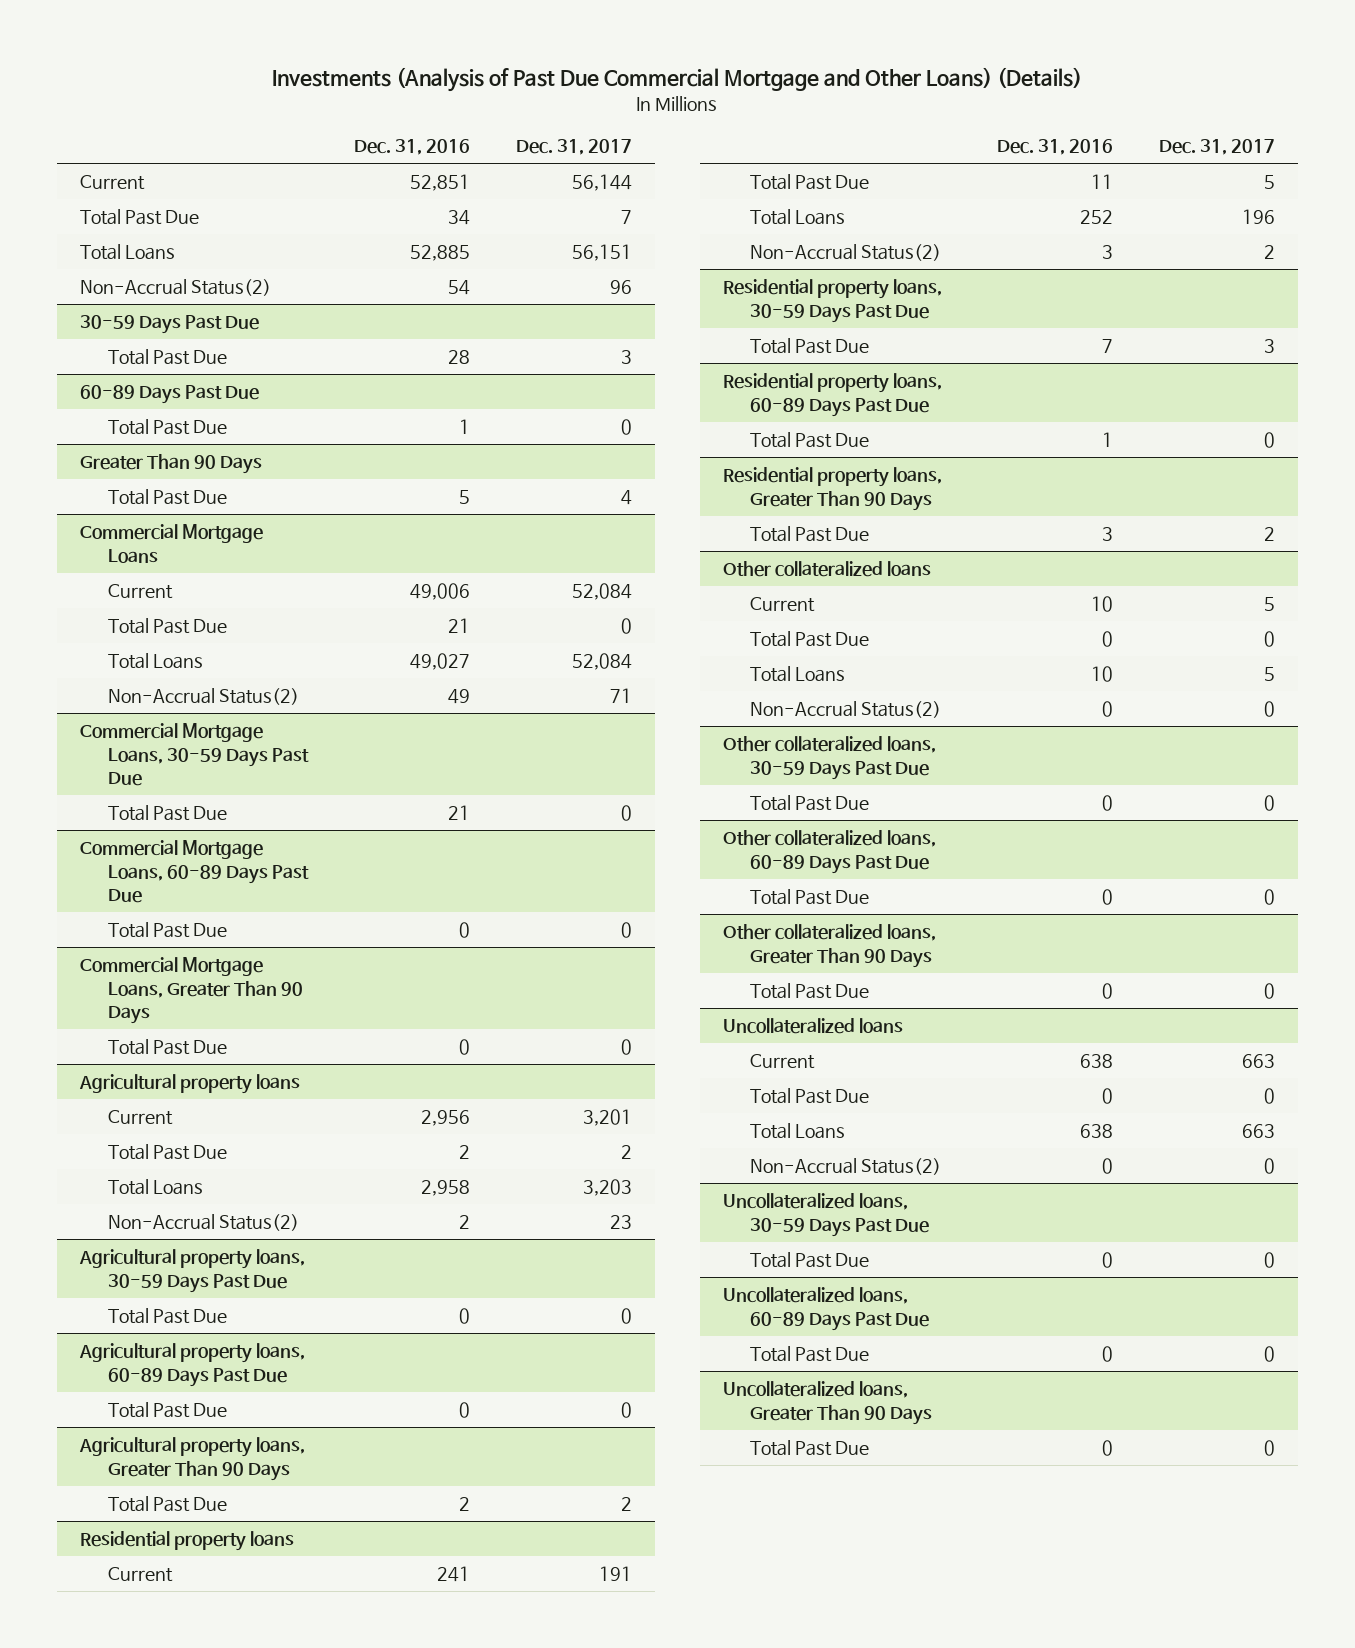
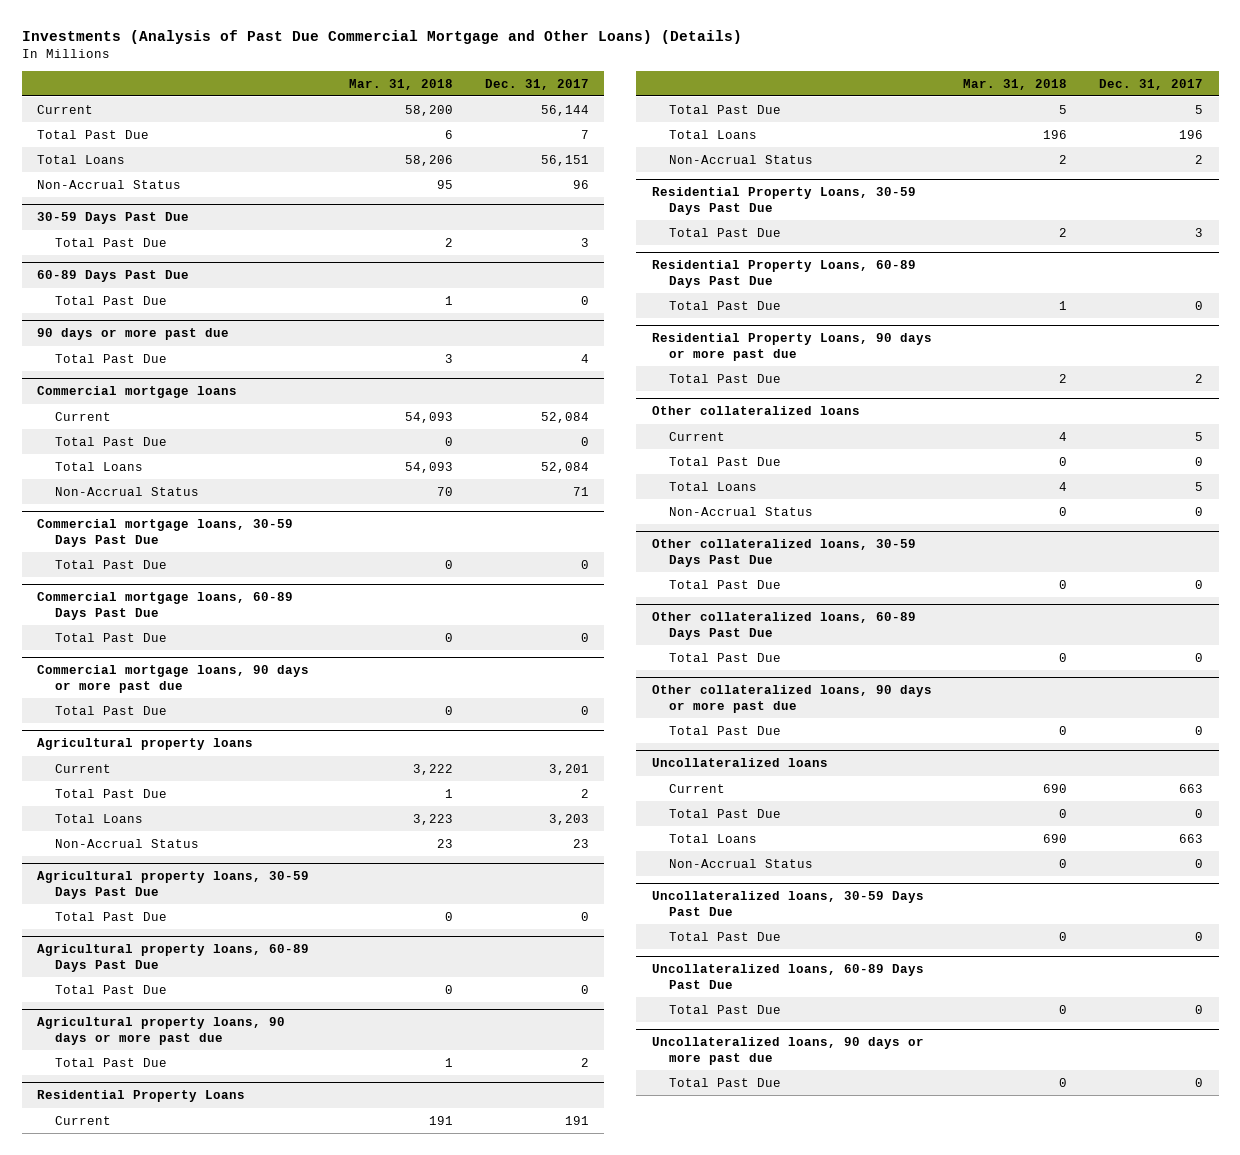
- | Dec. 31, 2016 | Dec. 31, 2017
+ | Mar. 31, 2018 | Dec. 31, 2017
- Non-Accrual Status(2) | 54 | 96
+ Non-Accrual Status | 95 | 96
- Greater Than 90 Days
+ 90 days or more past due
- Commercial Mortgage Loans
+ Commercial mortgage loans
- Non-Accrual Status(2) | 49 | 71
- Commercial Mortgage Loans, 30-59 Days Past Due
+ Non-Accrual Status | 70 | 71
+ Commercial mortgage loans, 30-59 Days Past Due
- Commercial Mortgage Loans, 60-89 Days Past Due
+ Commercial mortgage loans, 60-89 Days Past Due
- Commercial Mortgage Loans, Greater Than 90 Days
+ Commercial mortgage loans, 90 days or more past due
@ Agricultural property loans
- Non-Accrual Status(2) | 2 | 23
+ Non-Accrual Status | 23 | 23
- Agricultural property loans, Greater Than 90 Days
+ Agricultural property loans, 90 days or more past due
- Residential property loans
+ Residential Property Loans
- Non-Accrual Status(2) | 3 | 2
- Residential property loans, 30-59 Days Past Due
+ Non-Accrual Status | 2 | 2
+ Residential Property Loans, 30-59 Days Past Due
- Residential property loans, 60-89 Days Past Due
+ Residential Property Loans, 60-89 Days Past Due
- Residential property loans, Greater Than 90 Days
+ Residential Property Loans, 90 days or more past due
@ Other collateralized loans
- Non-Accrual Status(2) | 0 | 0
+ Non-Accrual Status | 0 | 0
- Other collateralized loans, Greater Than 90 Days
+ Other collateralized loans, 90 days or more past due
@ Uncollateralized loans
- Non-Accrual Status(2) | 0 | 0
+ Non-Accrual Status | 0 | 0
- Uncollateralized loans, Greater Than 90 Days
+ Uncollateralized loans, 90 days or more past due

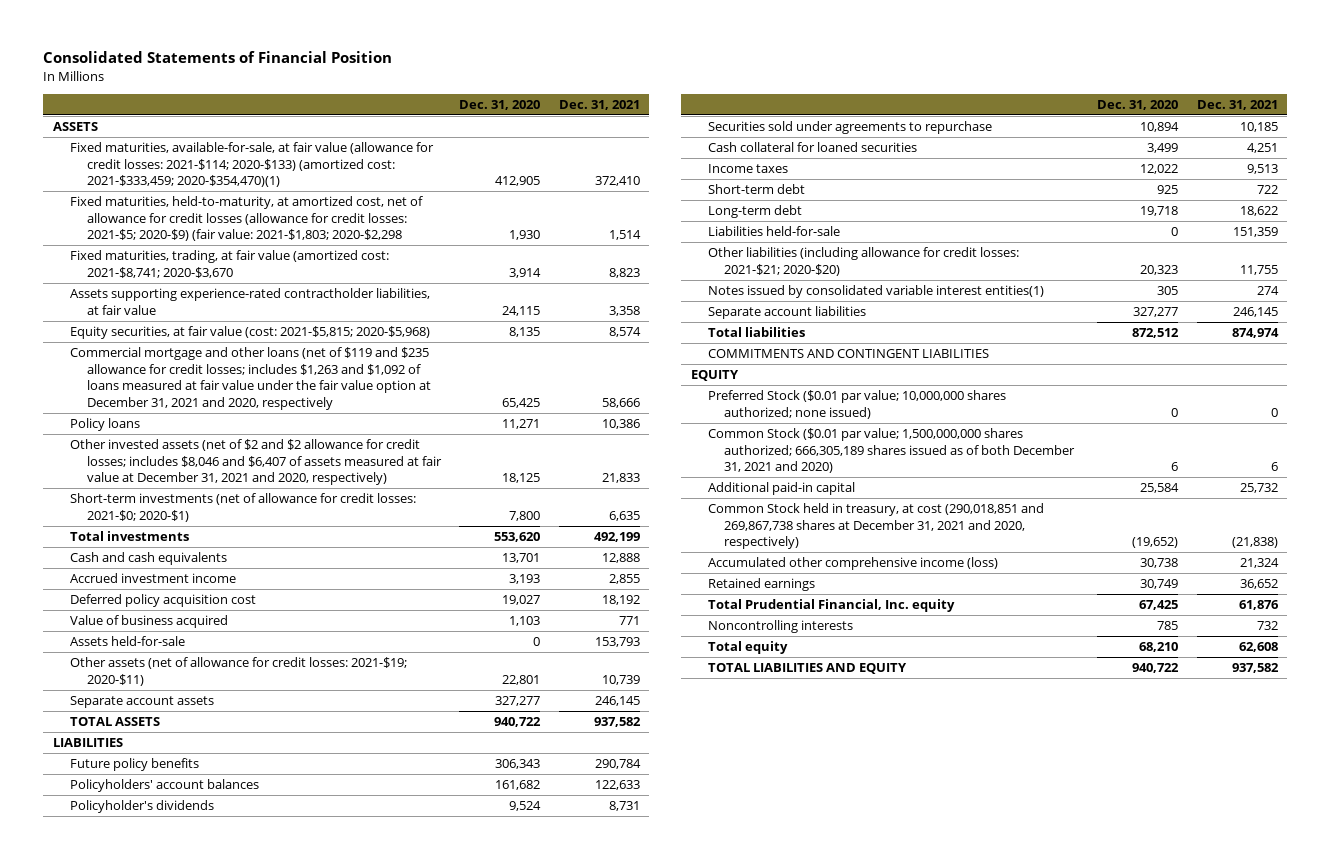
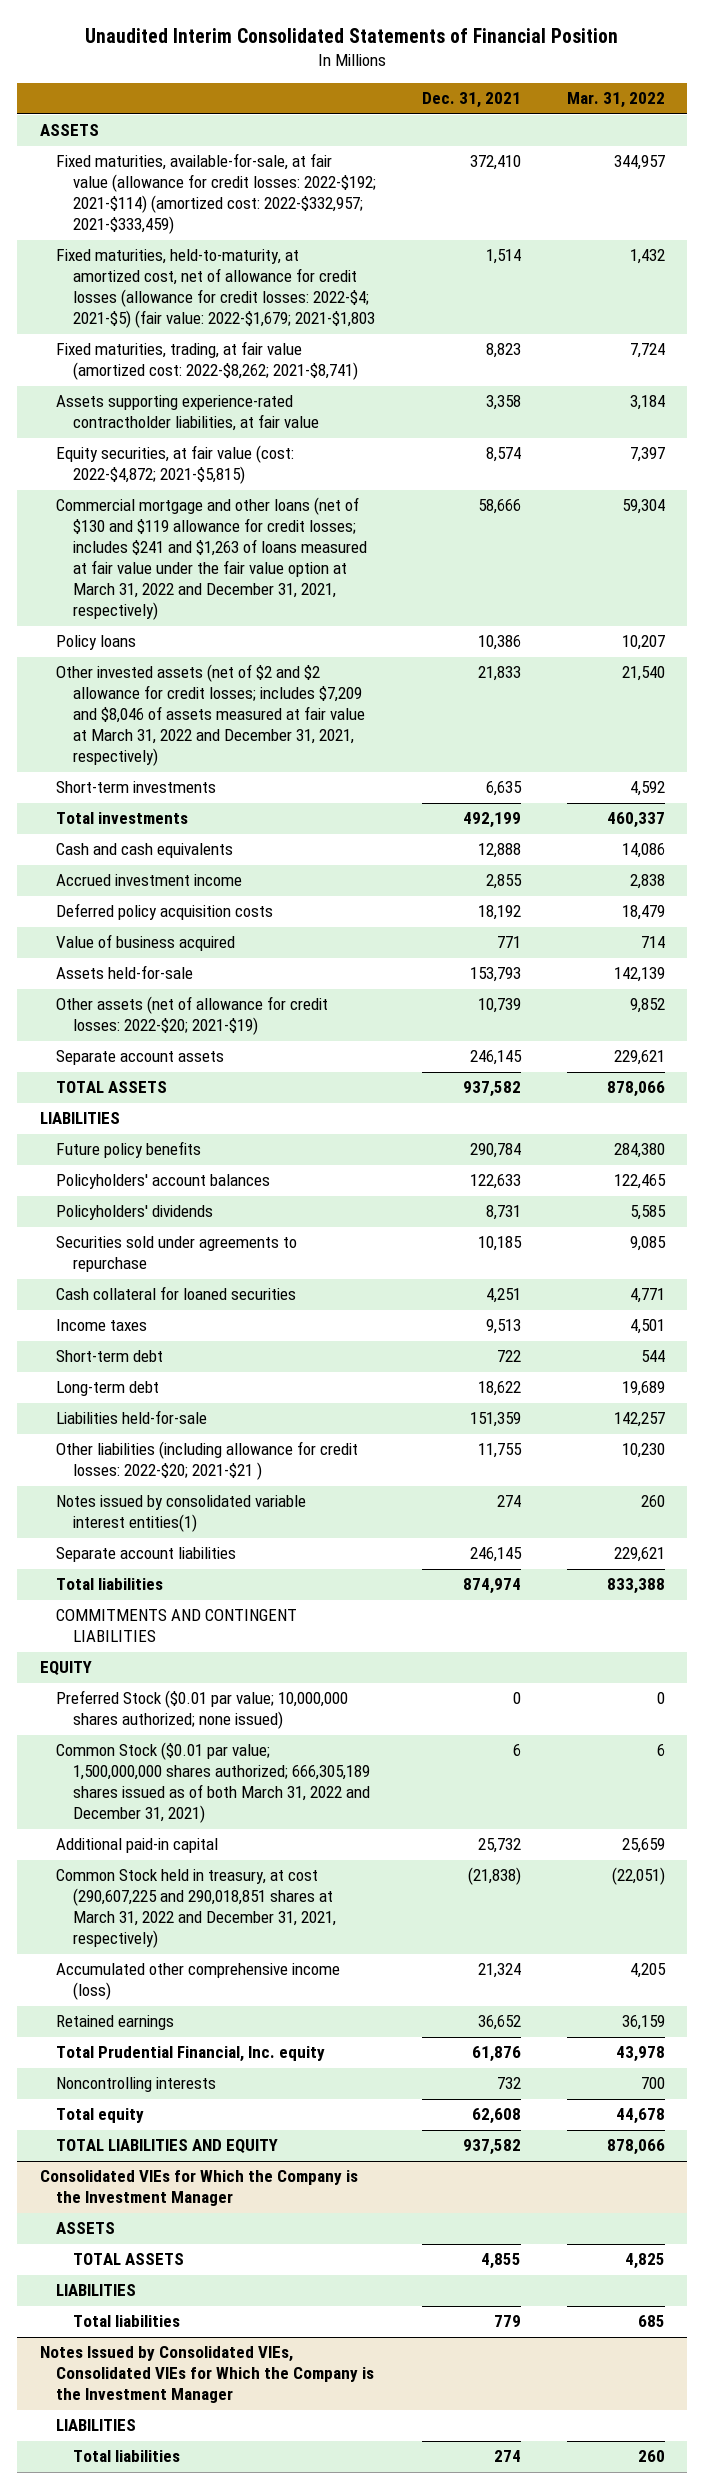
- Consolidated Statements of Financial Position
+ Unaudited Interim Consolidated Statements of Financial Position
- | Dec. 31, 2020 | Dec. 31, 2021
+ | Dec. 31, 2021 | Mar. 31, 2022
- Fixed maturities, available-for-sale, at fair value (allowance for credit losses: 2021-$114; 2020-$133) (amortized cost: 2021-$333,459; 2020-$354,470)(1) | 412,905 | 372,410
- Fixed maturities, held-to-maturity, at amortized cost, net of allowance for credit losses (allowance for credit losses: 2021-$5; 2020-$9) (fair value: 2021-$1,803; 2020-$2,298 | 1,930 | 1,514
- Fixed maturities, trading, at fair value (amortized cost: 2021-$8,741; 2020-$3,670 | 3,914 | 8,823
+ Fixed maturities, available-for-sale, at fair value (allowance for credit losses: 2022-$192; 2021-$114) (amortized cost: 2022-$332,957; 2021-$333,459) | 372,410 | 344,957
+ Fixed maturities, held-to-maturity, at amortized cost, net of allowance for credit losses (allowance for credit losses: 2022-$4; 2021-$5) (fair value: 2022-$1,679; 2021-$1,803 | 1,514 | 1,432
+ Fixed maturities, trading, at fair value (amortized cost: 2022-$8,262; 2021-$8,741) | 8,823 | 7,724
- Equity securities, at fair value (cost: 2021-$5,815; 2020-$5,968) | 8,135 | 8,574
- Commercial mortgage and other loans (net of $119 and $235 allowance for credit losses; includes $1,263 and $1,092 of loans measured at fair value under the fair value option at December 31, 2021 and 2020, respectively | 65,425 | 58,666
+ Equity securities, at fair value (cost: 2022-$4,872; 2021-$5,815) | 8,574 | 7,397
+ Commercial mortgage and other loans (net of $130 and $119 allowance for credit losses; includes $241 and $1,263 of loans measured at fair value under the fair value option at March 31, 2022 and December 31, 2021, respectively) | 58,666 | 59,304
- Other invested assets (net of $2 and $2 allowance for credit losses; includes $8,046 and $6,407 of assets measured at fair value at December 31, 2021 and 2020, respectively) | 18,125 | 21,833
- Short-term investments (net of allowance for credit losses: 2021-$0; 2020-$1) | 7,800 | 6,635
+ Other invested assets (net of $2 and $2 allowance for credit losses; includes $7,209 and $8,046 of assets measured at fair value at March 31, 2022 and December 31, 2021, respectively) | 21,833 | 21,540
+ Short-term investments | 6,635 | 4,592
- Deferred policy acquisition cost | 19,027 | 18,192
+ Deferred policy acquisition costs | 18,192 | 18,479
- Other assets (net of allowance for credit losses: 2021-$19; 2020-$11) | 22,801 | 10,739
+ Other assets (net of allowance for credit losses: 2022-$20; 2021-$19) | 10,739 | 9,852
- Policyholder's dividends | 9,524 | 8,731
+ Policyholders' dividends | 8,731 | 5,585
- Other liabilities (including allowance for credit losses: 2021-$21; 2020-$20) | 20,323 | 11,755
+ Other liabilities (including allowance for credit losses: 2022-$20; 2021-$21 ) | 11,755 | 10,230
- Common Stock ($0.01 par value; 1,500,000,000 shares authorized; 666,305,189 shares issued as of both December 31, 2021 and 2020) | 6 | 6
+ Common Stock ($0.01 par value; 1,500,000,000 shares authorized; 666,305,189 shares issued as of both March 31, 2022 and December 31, 2021) | 6 | 6
- Common Stock held in treasury, at cost (290,018,851 and 269,867,738 shares at December 31, 2021 and 2020, respectively) | (19,652) | (21,838)
+ Common Stock held in treasury, at cost (290,607,225 and 290,018,851 shares at March 31, 2022 and December 31, 2021, respectively) | (21,838) | (22,051)
+ Consolidated VIEs for Which the Company is the Investment Manager
+ ASSETS
+ TOTAL ASSETS | 4,855 | 4,825
+ LIABILITIES
+ Total liabilities | 779 | 685
+ Notes Issued by Consolidated VIEs, Consolidated VIEs for Which the Company is the Investment Manager
+ LIABILITIES
+ Total liabilities | 274 | 260

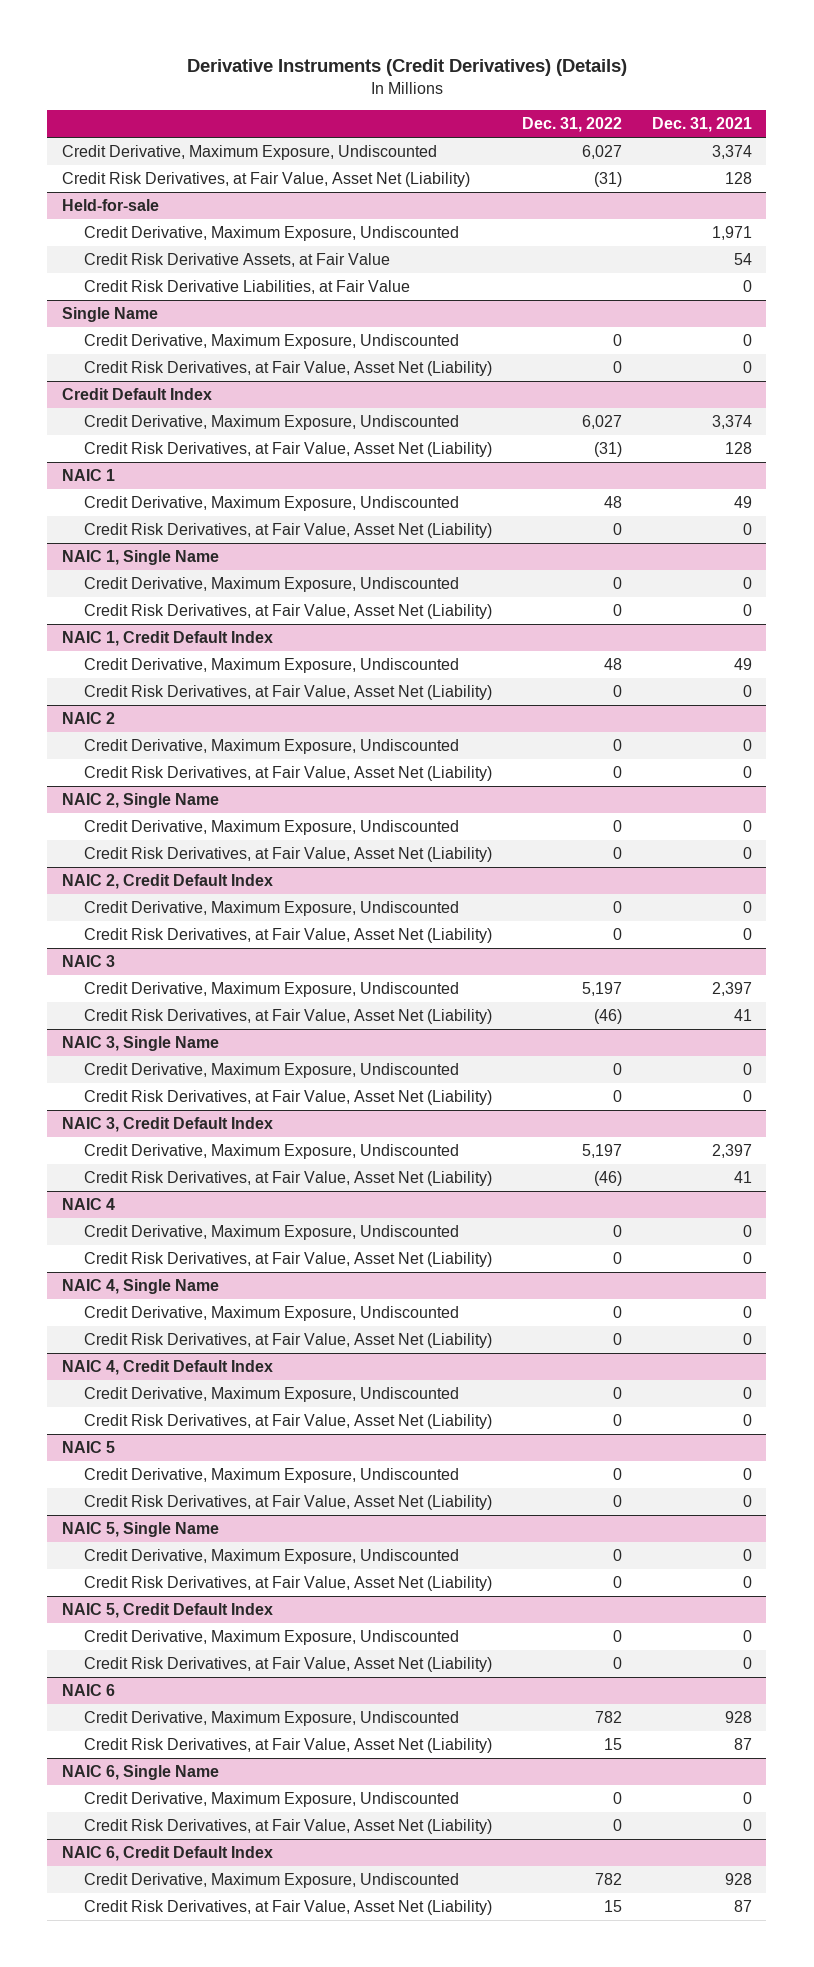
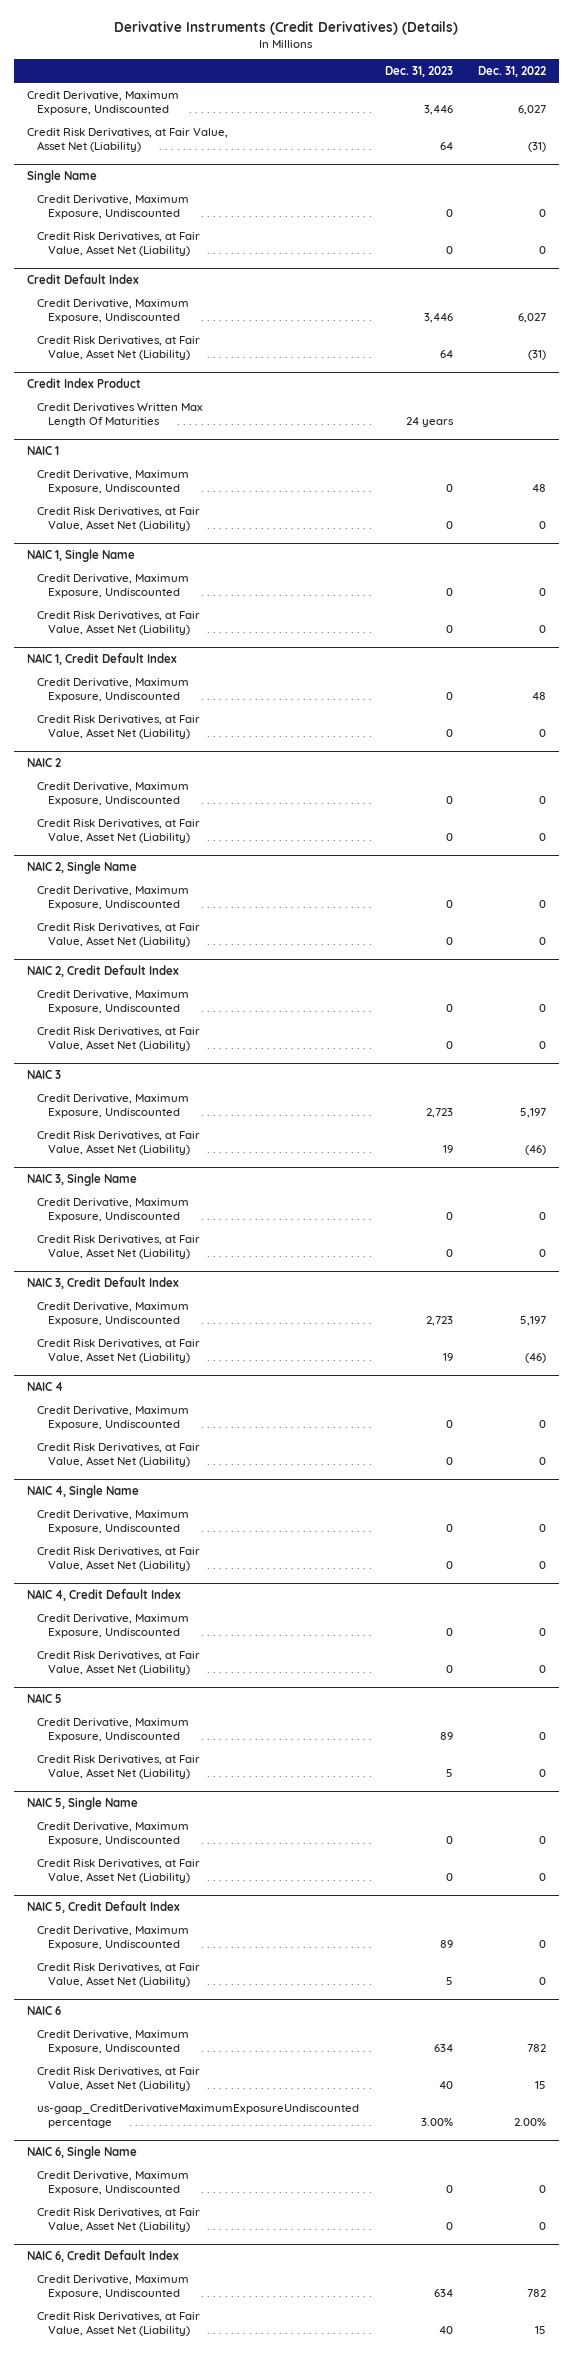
- | Dec. 31, 2022 | Dec. 31, 2021
+ | Dec. 31, 2023 | Dec. 31, 2022
- Held-for-sale
- Credit Derivative, Maximum Exposure, Undiscounted | | 1,971
- Credit Risk Derivative Assets, at Fair Value | | 54
- Credit Risk Derivative Liabilities, at Fair Value | | 0
+ Credit Index Product
+ Credit Derivatives Written Max Length Of Maturities | 24 years |
@ NAIC 6
+ us-gaap_CreditDerivativeMaximumExposureUndiscounted percentage | 3.00% | 2.00%

